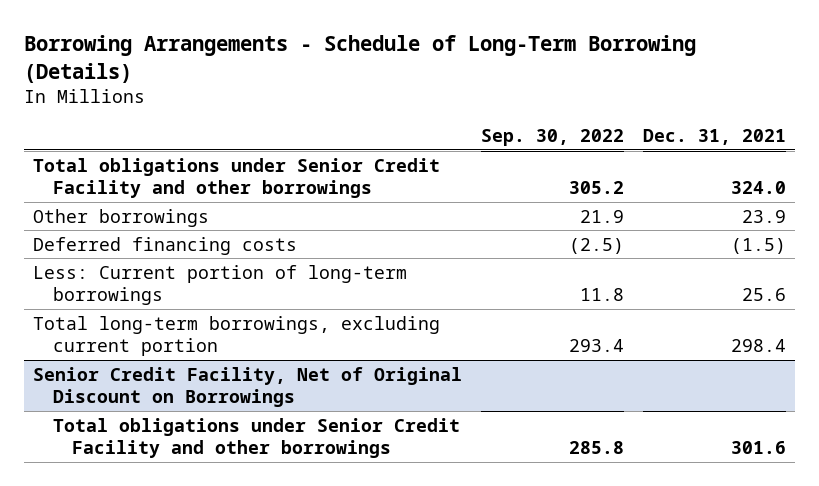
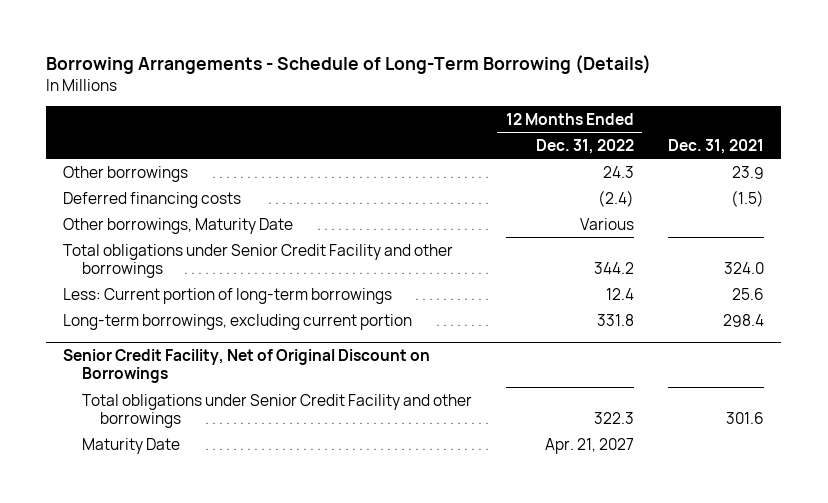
- | Sep. 30, 2022 | Dec. 31, 2021
+ | 12 Months Ended Dec. 31, 2022 | Dec. 31, 2021
+ Other borrowings, Maturity Date | Various |
moved down: Total obligations under Senior Credit Facility and other borrowings | 344.2 | 324.0
- Total long-term borrowings, excluding current portion | 293.4 | 298.4
+ Long-term borrowings, excluding current portion | 331.8 | 298.4
@ Senior Credit Facility, Net of Original Discount on Borrowings
+ Maturity Date | Apr. 21, 2027 |

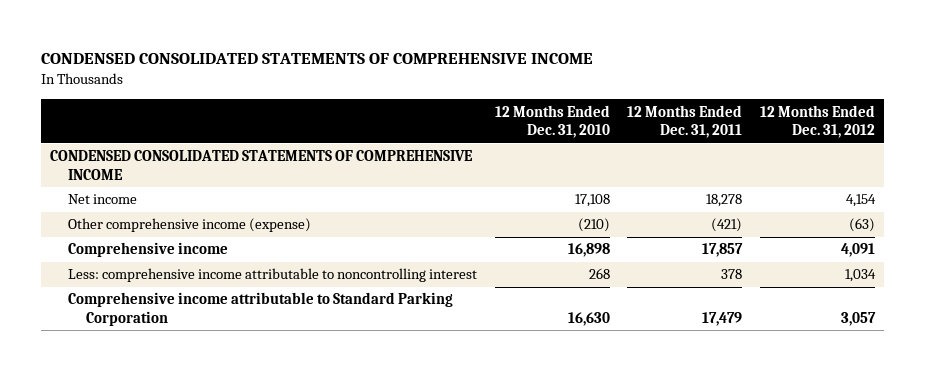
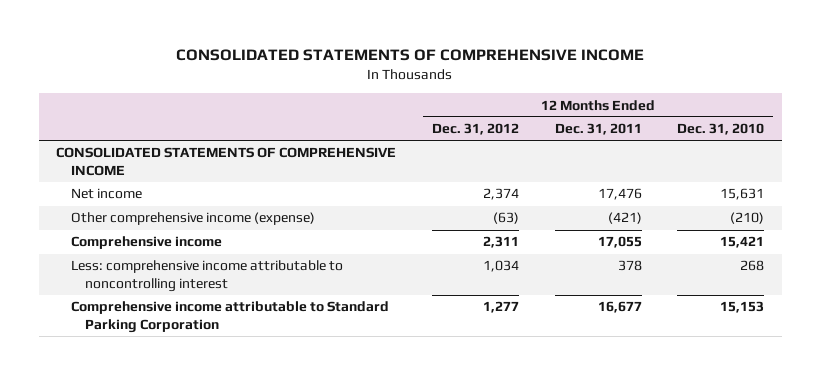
- CONDENSED CONSOLIDATED STATEMENTS OF COMPREHENSIVE INCOME
+ CONSOLIDATED STATEMENTS OF COMPREHENSIVE INCOME
- | 12 Months Ended Dec. 31, 2010 | 12 Months Ended Dec. 31, 2011 | 12 Months Ended Dec. 31, 2012
+ | 12 Months Ended Dec. 31, 2012 | 12 Months Ended Dec. 31, 2011 | 12 Months Ended Dec. 31, 2010
- CONDENSED CONSOLIDATED STATEMENTS OF COMPREHENSIVE INCOME
- Net income | 17,108 | 18,278 | 4,154
+ CONSOLIDATED STATEMENTS OF COMPREHENSIVE INCOME
+ Net income | 2,374 | 17,476 | 15,631
- Comprehensive income | 16,898 | 17,857 | 4,091
+ Comprehensive income | 2,311 | 17,055 | 15,421
- Comprehensive income attributable to Standard Parking Corporation | 16,630 | 17,479 | 3,057
+ Comprehensive income attributable to Standard Parking Corporation | 1,277 | 16,677 | 15,153

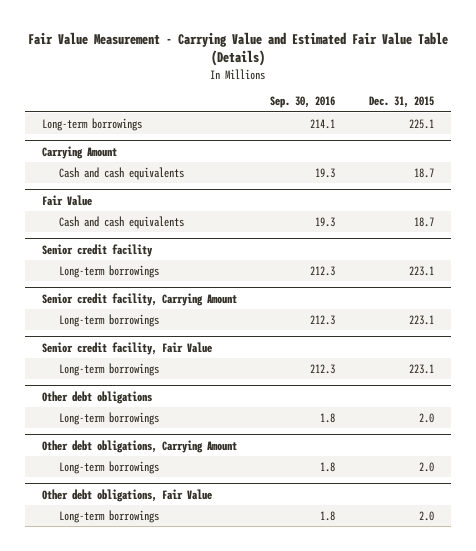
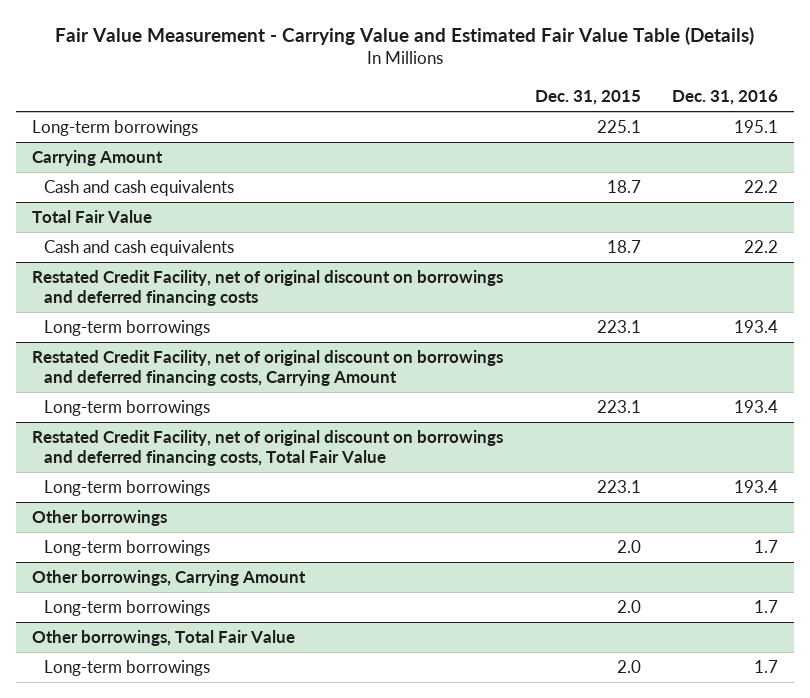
- | Sep. 30, 2016 | Dec. 31, 2015
+ | Dec. 31, 2015 | Dec. 31, 2016
- Fair Value
+ Total Fair Value
- Senior credit facility
+ Restated Credit Facility, net of original discount on borrowings and deferred financing costs
- Senior credit facility, Carrying Amount
+ Restated Credit Facility, net of original discount on borrowings and deferred financing costs, Carrying Amount
- Senior credit facility, Fair Value
+ Restated Credit Facility, net of original discount on borrowings and deferred financing costs, Total Fair Value
- Other debt obligations
+ Other borrowings
- Other debt obligations, Carrying Amount
+ Other borrowings, Carrying Amount
- Other debt obligations, Fair Value
+ Other borrowings, Total Fair Value

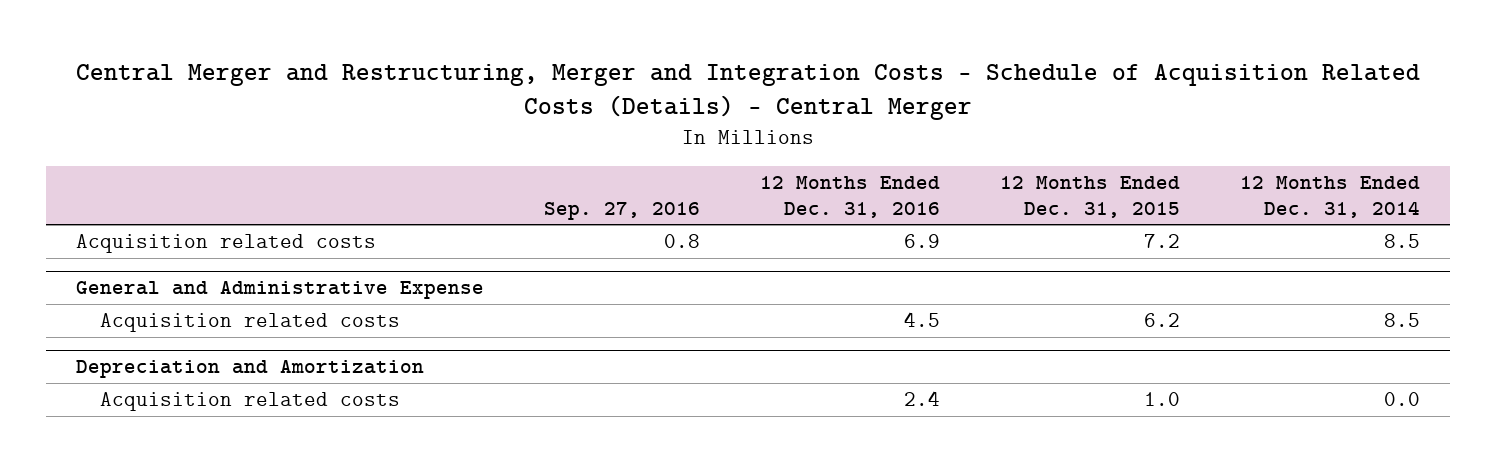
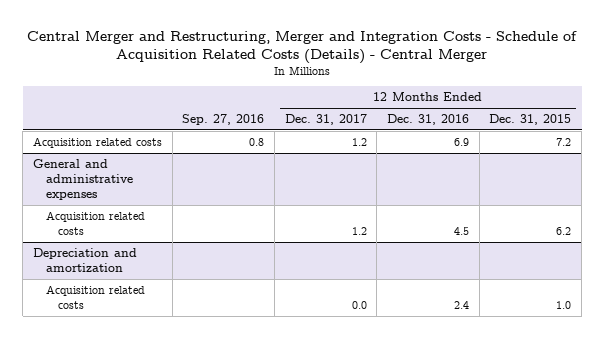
- | Sep. 27, 2016 | 12 Months Ended Dec. 31, 2016 | 12 Months Ended Dec. 31, 2015 | 12 Months Ended Dec. 31, 2014
+ | Sep. 27, 2016 | 12 Months Ended Dec. 31, 2017 | 12 Months Ended Dec. 31, 2016 | 12 Months Ended Dec. 31, 2015
- General and Administrative Expense
+ General and administrative expenses
- Depreciation and Amortization
+ Depreciation and amortization

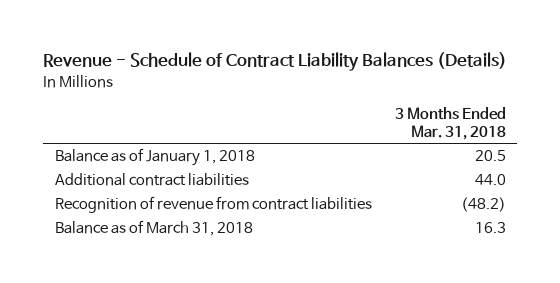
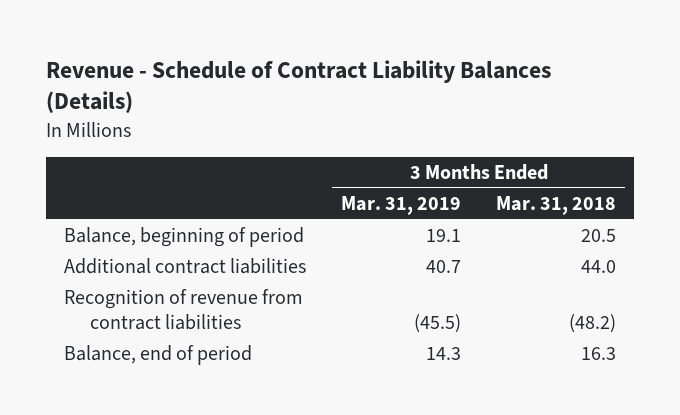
- | 3 Months Ended Mar. 31, 2018
+ | 3 Months Ended Mar. 31, 2019 | 3 Months Ended Mar. 31, 2018
- Balance as of January 1, 2018 | 20.5
+ Balance, beginning of period | 19.1 | 20.5
- Balance as of March 31, 2018 | 16.3
+ Balance, end of period | 14.3 | 16.3

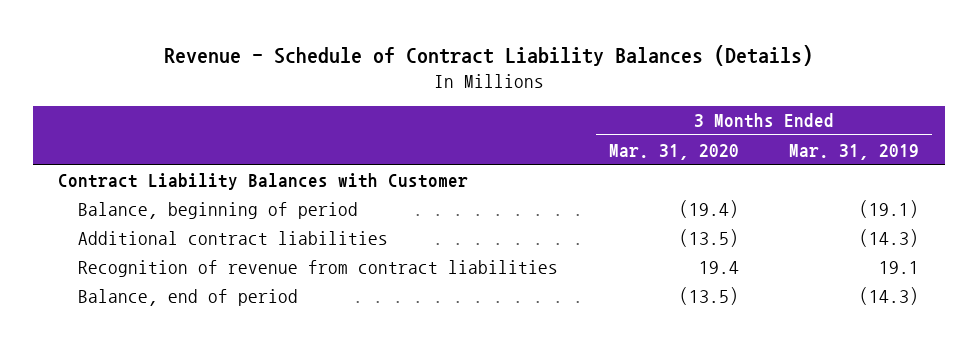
- | 3 Months Ended Mar. 31, 2019 | 3 Months Ended Mar. 31, 2018
+ | 3 Months Ended Mar. 31, 2020 | 3 Months Ended Mar. 31, 2019
- Balance, beginning of period | 19.1 | 20.5
- Additional contract liabilities | 40.7 | 44.0
- Recognition of revenue from contract liabilities | (45.5) | (48.2)
- Balance, end of period | 14.3 | 16.3
+ Contract Liability Balances with Customer
+ Balance, beginning of period | (19.4) | (19.1)
+ Additional contract liabilities | (13.5) | (14.3)
+ Recognition of revenue from contract liabilities | 19.4 | 19.1
+ Balance, end of period | (13.5) | (14.3)

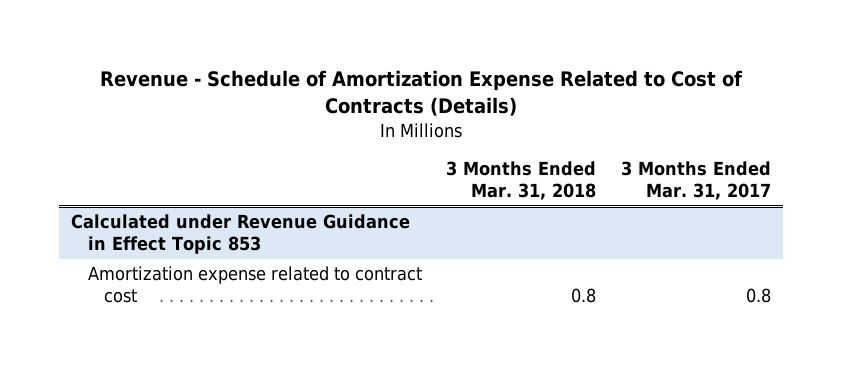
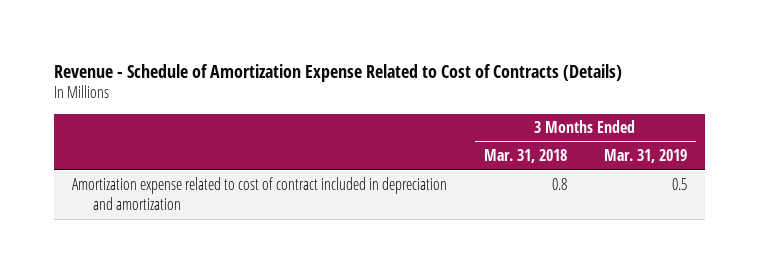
- | 3 Months Ended Mar. 31, 2018 | 3 Months Ended Mar. 31, 2017
+ | 3 Months Ended Mar. 31, 2018 | 3 Months Ended Mar. 31, 2019
- Calculated under Revenue Guidance in Effect Topic 853
- Amortization expense related to contract cost | 0.8 | 0.8
+ Amortization expense related to cost of contract included in depreciation and amortization | 0.8 | 0.5

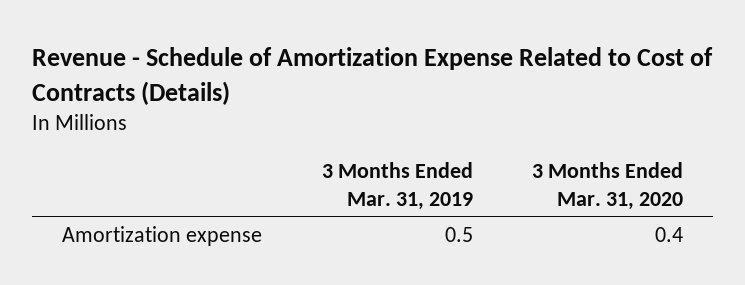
- | 3 Months Ended Mar. 31, 2018 | 3 Months Ended Mar. 31, 2019
+ | 3 Months Ended Mar. 31, 2019 | 3 Months Ended Mar. 31, 2020
- Amortization expense related to cost of contract included in depreciation and amortization | 0.8 | 0.5
+ Amortization expense | 0.5 | 0.4

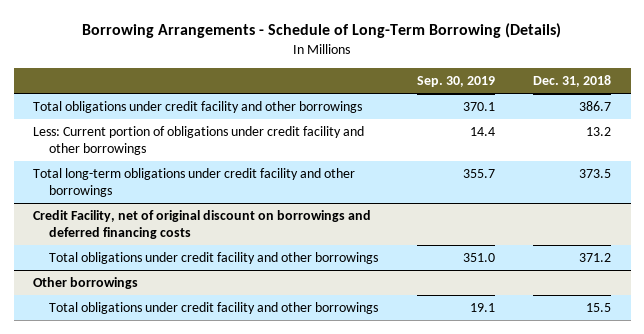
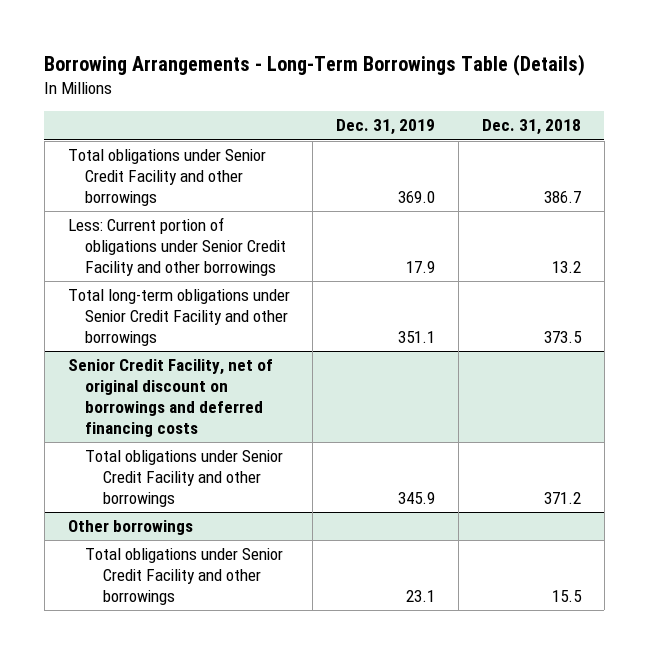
- Borrowing Arrangements - Schedule of Long-Term Borrowing (Details)
+ Borrowing Arrangements - Long-Term Borrowings Table (Details)
- | Sep. 30, 2019 | Dec. 31, 2018
+ | Dec. 31, 2019 | Dec. 31, 2018
- Total obligations under credit facility and other borrowings | 370.1 | 386.7
- Less: Current portion of obligations under credit facility and other borrowings | 14.4 | 13.2
- Total long-term obligations under credit facility and other borrowings | 355.7 | 373.5
- Credit Facility, net of original discount on borrowings and deferred financing costs
- Total obligations under credit facility and other borrowings | 351.0 | 371.2
+ Total obligations under Senior Credit Facility and other borrowings | 369.0 | 386.7
+ Less: Current portion of obligations under Senior Credit Facility and other borrowings | 17.9 | 13.2
+ Total long-term obligations under Senior Credit Facility and other borrowings | 351.1 | 373.5
+ Senior Credit Facility, net of original discount on borrowings and deferred financing costs
+ Total obligations under Senior Credit Facility and other borrowings | 345.9 | 371.2
@ Other borrowings
- Total obligations under credit facility and other borrowings | 19.1 | 15.5
+ Total obligations under Senior Credit Facility and other borrowings | 23.1 | 15.5

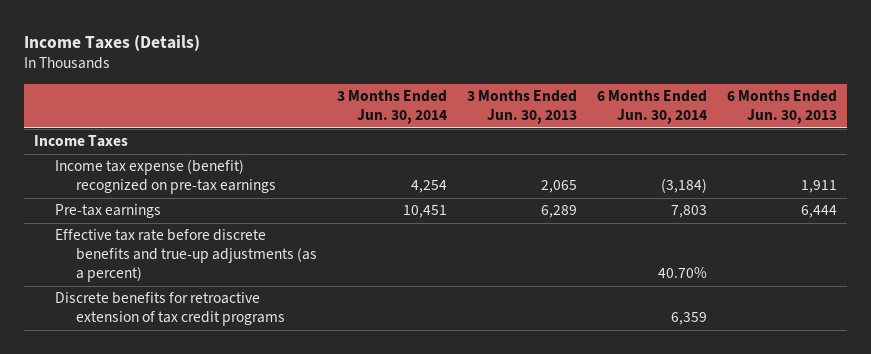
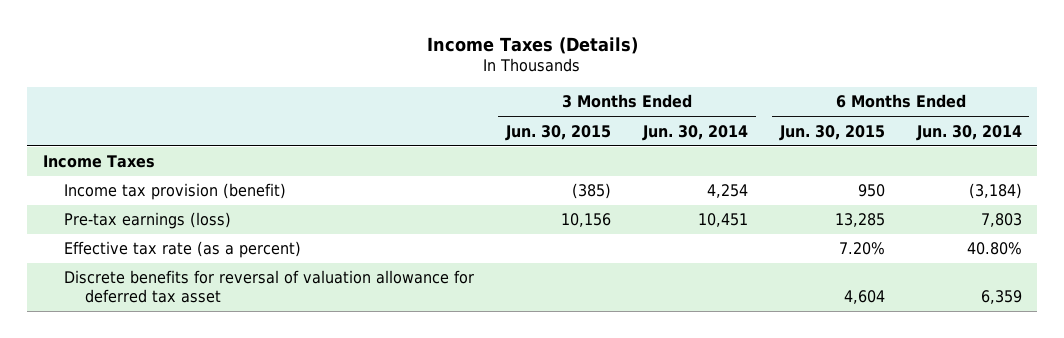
- | 3 Months Ended Jun. 30, 2014 | 3 Months Ended Jun. 30, 2013 | 6 Months Ended Jun. 30, 2014 | 6 Months Ended Jun. 30, 2013
+ | 3 Months Ended Jun. 30, 2015 | 3 Months Ended Jun. 30, 2014 | 6 Months Ended Jun. 30, 2015 | 6 Months Ended Jun. 30, 2014
- Income tax expense (benefit) recognized on pre-tax earnings | 4,254 | 2,065 | (3,184) | 1,911
- Pre-tax earnings | 10,451 | 6,289 | 7,803 | 6,444
- Effective tax rate before discrete benefits and true-up adjustments (as a percent) | | | 40.70% |
- Discrete benefits for retroactive extension of tax credit programs | | | 6,359 |
+ Income tax provision (benefit) | (385) | 4,254 | 950 | (3,184)
+ Pre-tax earnings (loss) | 10,156 | 10,451 | 13,285 | 7,803
+ Effective tax rate (as a percent) | | | 7.20% | 40.80%
+ Discrete benefits for reversal of valuation allowance for deferred tax asset | | | 4,604 | 6,359

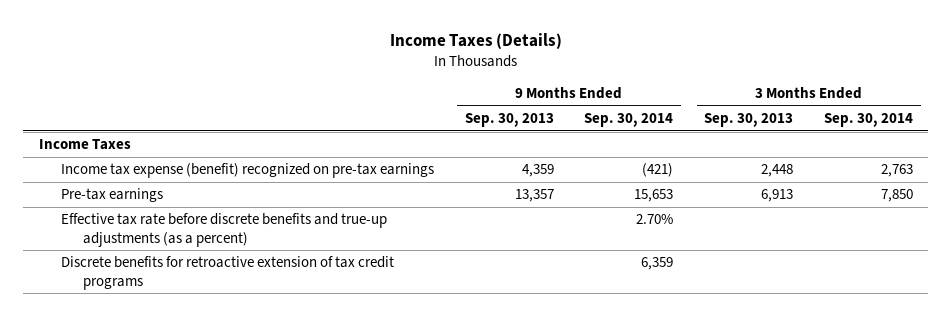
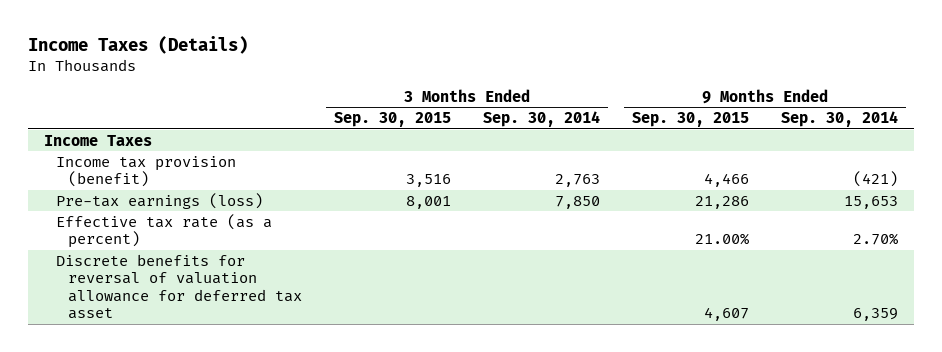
- | 9 Months Ended Sep. 30, 2013 | 9 Months Ended Sep. 30, 2014 | 3 Months Ended Sep. 30, 2013 | 3 Months Ended Sep. 30, 2014
+ | 3 Months Ended Sep. 30, 2015 | 3 Months Ended Sep. 30, 2014 | 9 Months Ended Sep. 30, 2015 | 9 Months Ended Sep. 30, 2014
- Income tax expense (benefit) recognized on pre-tax earnings | 4,359 | (421) | 2,448 | 2,763
- Pre-tax earnings | 13,357 | 15,653 | 6,913 | 7,850
- Effective tax rate before discrete benefits and true-up adjustments (as a percent) | | 2.70% | |
- Discrete benefits for retroactive extension of tax credit programs | | 6,359 | |
+ Income tax provision (benefit) | 3,516 | 2,763 | 4,466 | (421)
+ Pre-tax earnings (loss) | 8,001 | 7,850 | 21,286 | 15,653
+ Effective tax rate (as a percent) | | | 21.00% | 2.70%
+ Discrete benefits for reversal of valuation allowance for deferred tax asset | | | 4,607 | 6,359

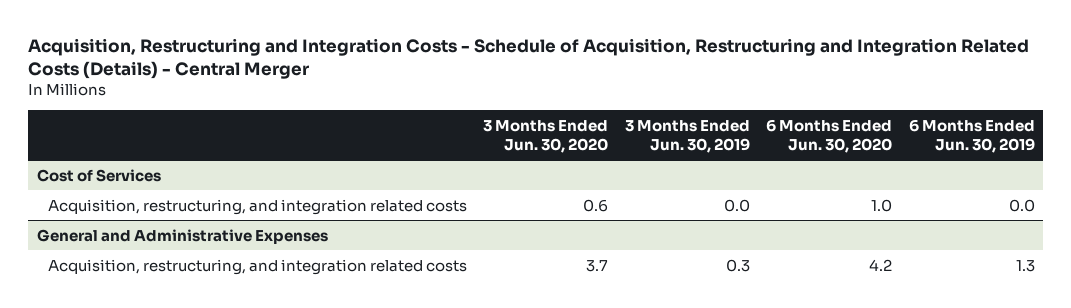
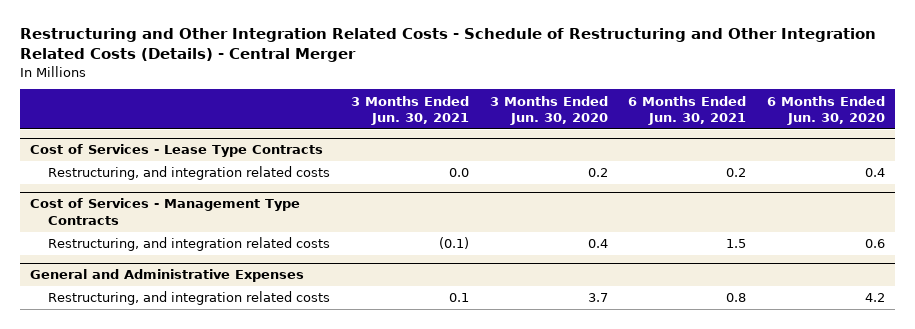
- Acquisition, Restructuring and Integration Costs - Schedule of Acquisition, Restructuring and Integration Related Costs (Details) - Central Merger
+ Restructuring and Other Integration Related Costs - Schedule of Restructuring and Other Integration Related Costs (Details) - Central Merger
- | 3 Months Ended Jun. 30, 2020 | 3 Months Ended Jun. 30, 2019 | 6 Months Ended Jun. 30, 2020 | 6 Months Ended Jun. 30, 2019
+ | 3 Months Ended Jun. 30, 2021 | 3 Months Ended Jun. 30, 2020 | 6 Months Ended Jun. 30, 2021 | 6 Months Ended Jun. 30, 2020
- Cost of Services
- Acquisition, restructuring, and integration related costs | 0.6 | 0.0 | 1.0 | 0.0
+ Cost of Services - Lease Type Contracts
+ Restructuring, and integration related costs | 0.0 | 0.2 | 0.2 | 0.4
+ Cost of Services - Management Type Contracts
+ Restructuring, and integration related costs | (0.1) | 0.4 | 1.5 | 0.6
@ General and Administrative Expenses
- Acquisition, restructuring, and integration related costs | 3.7 | 0.3 | 4.2 | 1.3
+ Restructuring, and integration related costs | 0.1 | 3.7 | 0.8 | 4.2

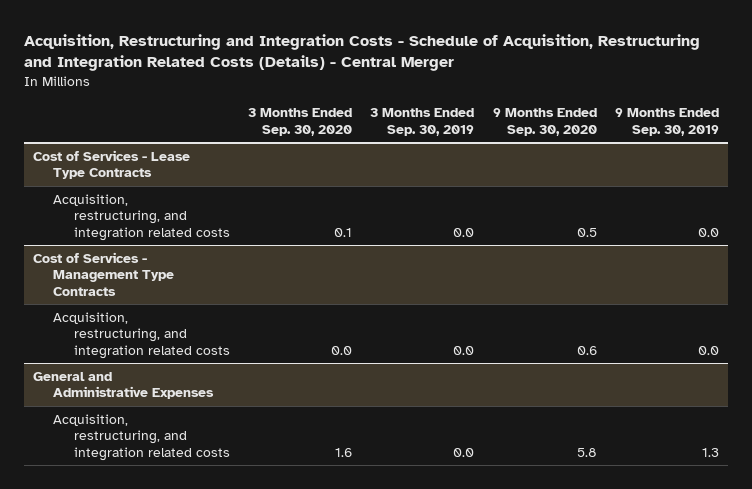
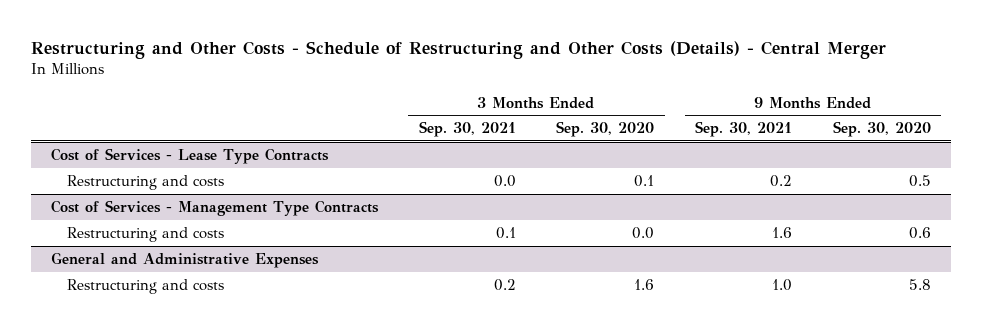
- Acquisition, Restructuring and Integration Costs - Schedule of Acquisition, Restructuring and Integration Related Costs (Details) - Central Merger
+ Restructuring and Other Costs - Schedule of Restructuring and Other Costs (Details) - Central Merger
- | 3 Months Ended Sep. 30, 2020 | 3 Months Ended Sep. 30, 2019 | 9 Months Ended Sep. 30, 2020 | 9 Months Ended Sep. 30, 2019
+ | 3 Months Ended Sep. 30, 2021 | 3 Months Ended Sep. 30, 2020 | 9 Months Ended Sep. 30, 2021 | 9 Months Ended Sep. 30, 2020
@ Cost of Services - Lease Type Contracts
- Acquisition, restructuring, and integration related costs | 0.1 | 0.0 | 0.5 | 0.0
+ Restructuring and costs | 0.0 | 0.1 | 0.2 | 0.5
@ Cost of Services - Management Type Contracts
- Acquisition, restructuring, and integration related costs | 0.0 | 0.0 | 0.6 | 0.0
+ Restructuring and costs | 0.1 | 0.0 | 1.6 | 0.6
@ General and Administrative Expenses
- Acquisition, restructuring, and integration related costs | 1.6 | 0.0 | 5.8 | 1.3
+ Restructuring and costs | 0.2 | 1.6 | 1.0 | 5.8

